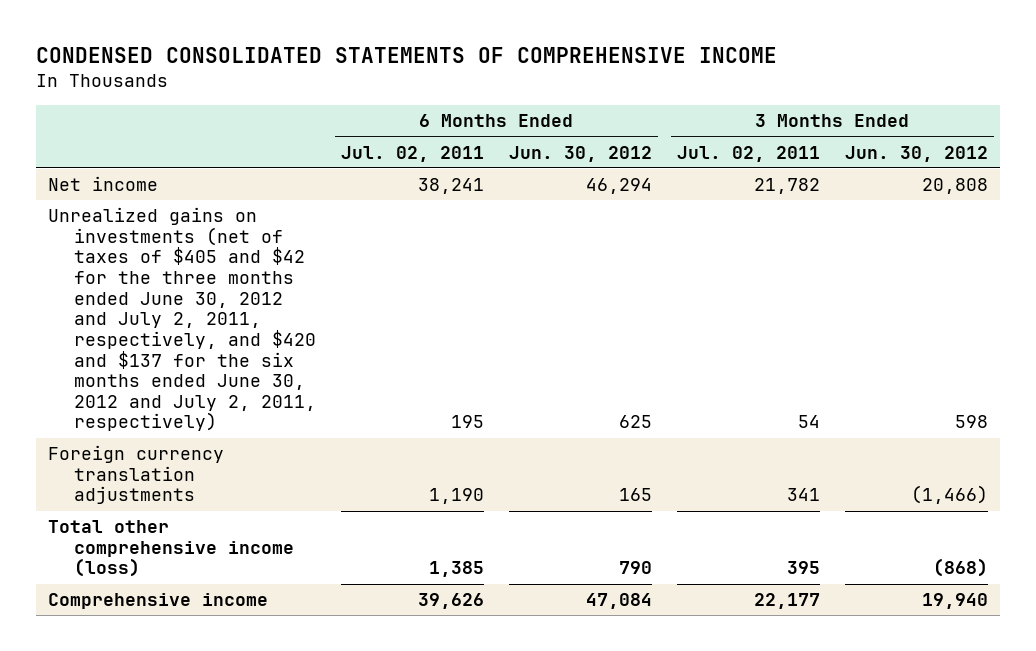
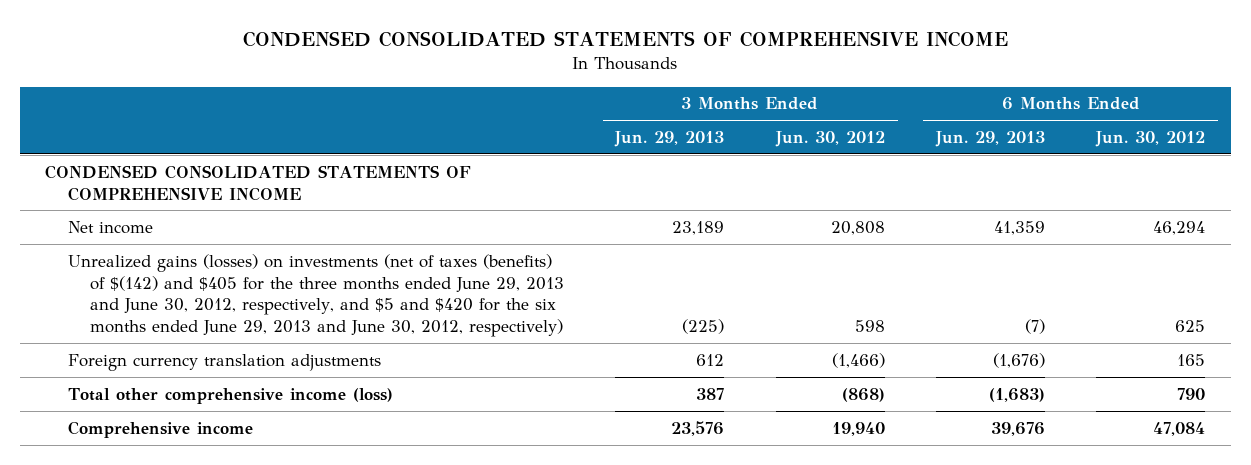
- | 6 Months Ended Jul. 02, 2011 | 6 Months Ended Jun. 30, 2012 | 3 Months Ended Jul. 02, 2011 | 3 Months Ended Jun. 30, 2012
+ | 3 Months Ended Jun. 29, 2013 | 3 Months Ended Jun. 30, 2012 | 6 Months Ended Jun. 29, 2013 | 6 Months Ended Jun. 30, 2012
+ CONDENSED CONSOLIDATED STATEMENTS OF COMPREHENSIVE INCOME
- Unrealized gains on investments (net of taxes of $405 and $42 for the three months ended June 30, 2012 and July 2, 2011, respectively, and $420 and $137 for the six months ended June 30, 2012 and July 2, 2011, respectively) | 195 | 625 | 54 | 598
+ Unrealized gains (losses) on investments (net of taxes (benefits) of $(142) and $405 for the three months ended June 29, 2013 and June 30, 2012, respectively, and $5 and $420 for the six months ended June 29, 2013 and June 30, 2012, respectively) | (225) | 598 | (7) | 625

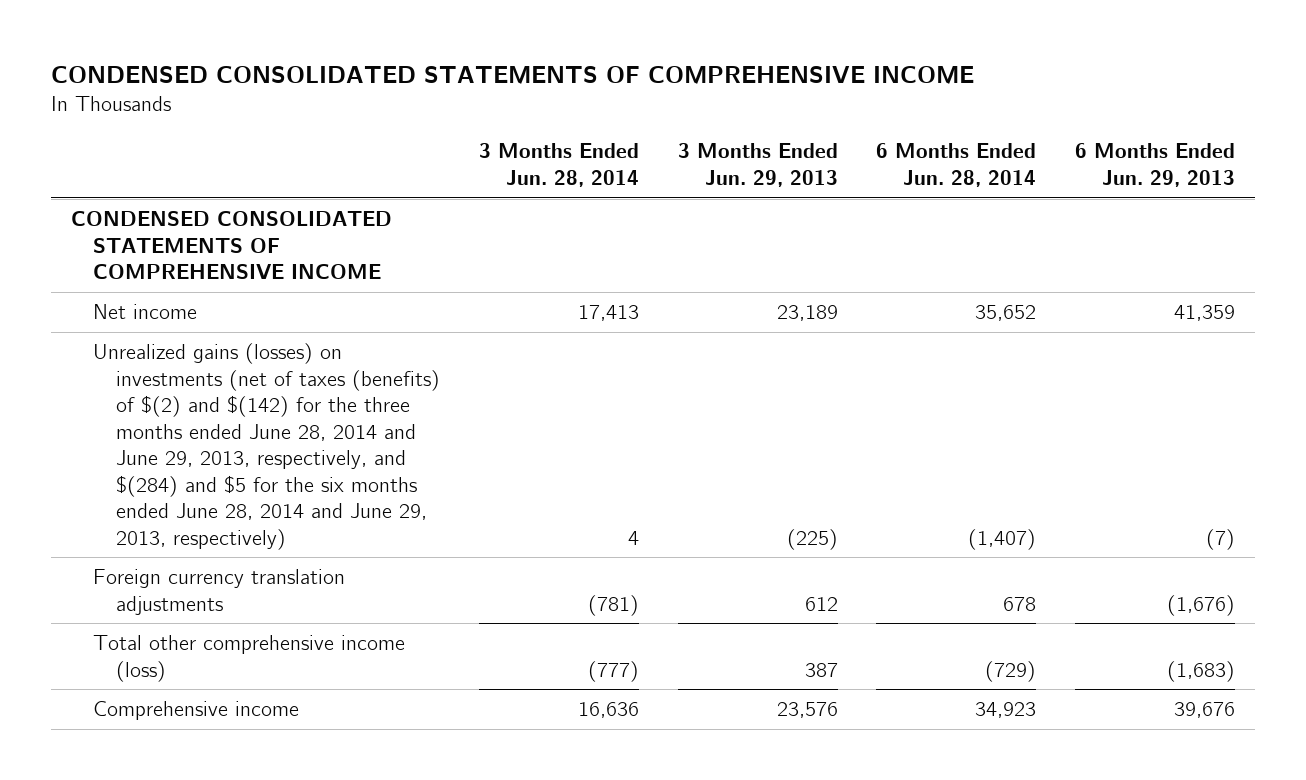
- | 3 Months Ended Jun. 29, 2013 | 3 Months Ended Jun. 30, 2012 | 6 Months Ended Jun. 29, 2013 | 6 Months Ended Jun. 30, 2012
+ | 3 Months Ended Jun. 28, 2014 | 3 Months Ended Jun. 29, 2013 | 6 Months Ended Jun. 28, 2014 | 6 Months Ended Jun. 29, 2013
- Unrealized gains (losses) on investments (net of taxes (benefits) of $(142) and $405 for the three months ended June 29, 2013 and June 30, 2012, respectively, and $5 and $420 for the six months ended June 29, 2013 and June 30, 2012, respectively) | (225) | 598 | (7) | 625
+ Unrealized gains (losses) on investments (net of taxes (benefits) of $(2) and $(142) for the three months ended June 28, 2014 and June 29, 2013, respectively, and $(284) and $5 for the six months ended June 28, 2014 and June 29, 2013, respectively) | 4 | (225) | (1,407) | (7)

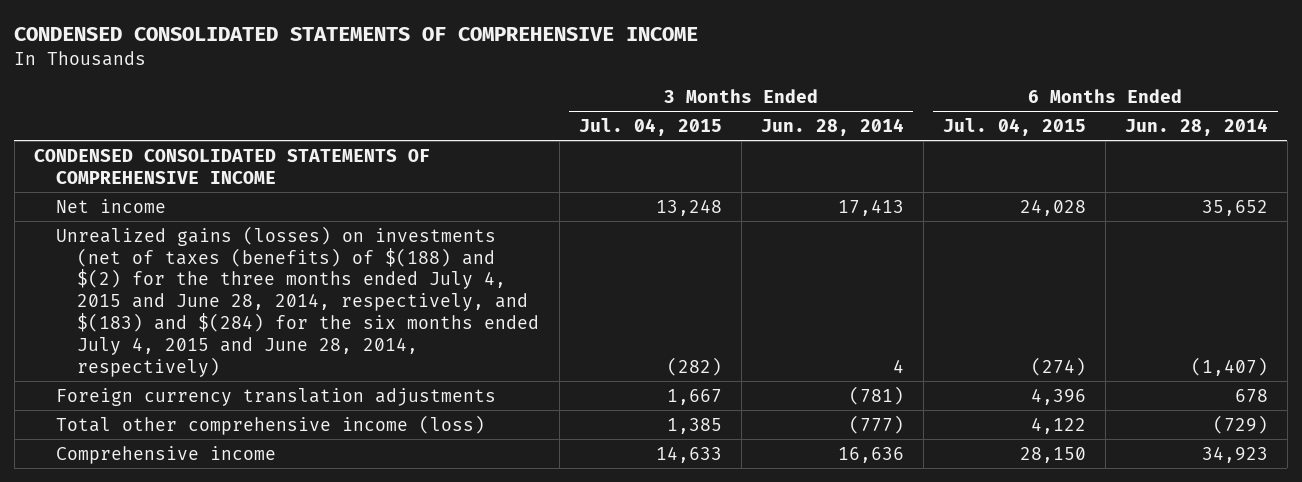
- | 3 Months Ended Jun. 28, 2014 | 3 Months Ended Jun. 29, 2013 | 6 Months Ended Jun. 28, 2014 | 6 Months Ended Jun. 29, 2013
+ | 3 Months Ended Jul. 04, 2015 | 3 Months Ended Jun. 28, 2014 | 6 Months Ended Jul. 04, 2015 | 6 Months Ended Jun. 28, 2014
- Unrealized gains (losses) on investments (net of taxes (benefits) of $(2) and $(142) for the three months ended June 28, 2014 and June 29, 2013, respectively, and $(284) and $5 for the six months ended June 28, 2014 and June 29, 2013, respectively) | 4 | (225) | (1,407) | (7)
+ Unrealized gains (losses) on investments (net of taxes (benefits) of $(188) and $(2) for the three months ended July 4, 2015 and June 28, 2014, respectively, and $(183) and $(284) for the six months ended July 4, 2015 and June 28, 2014, respectively) | (282) | 4 | (274) | (1,407)

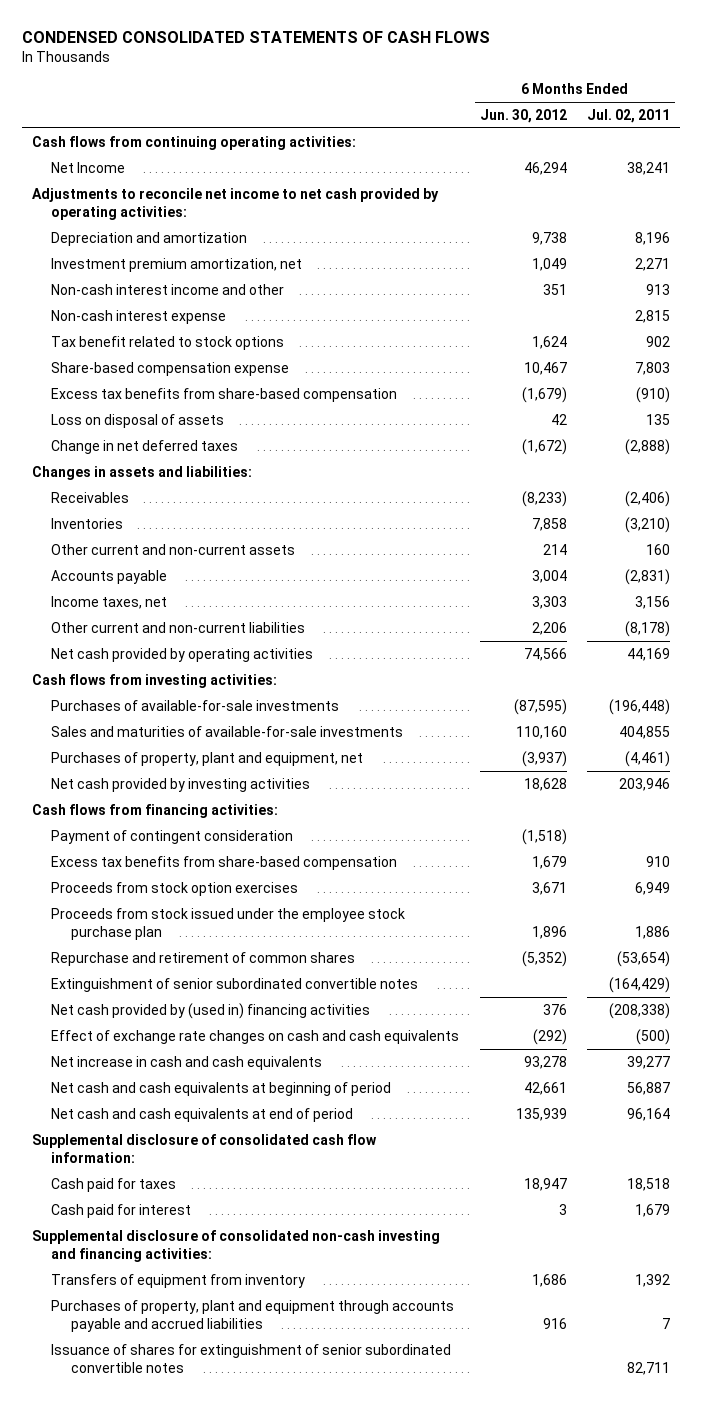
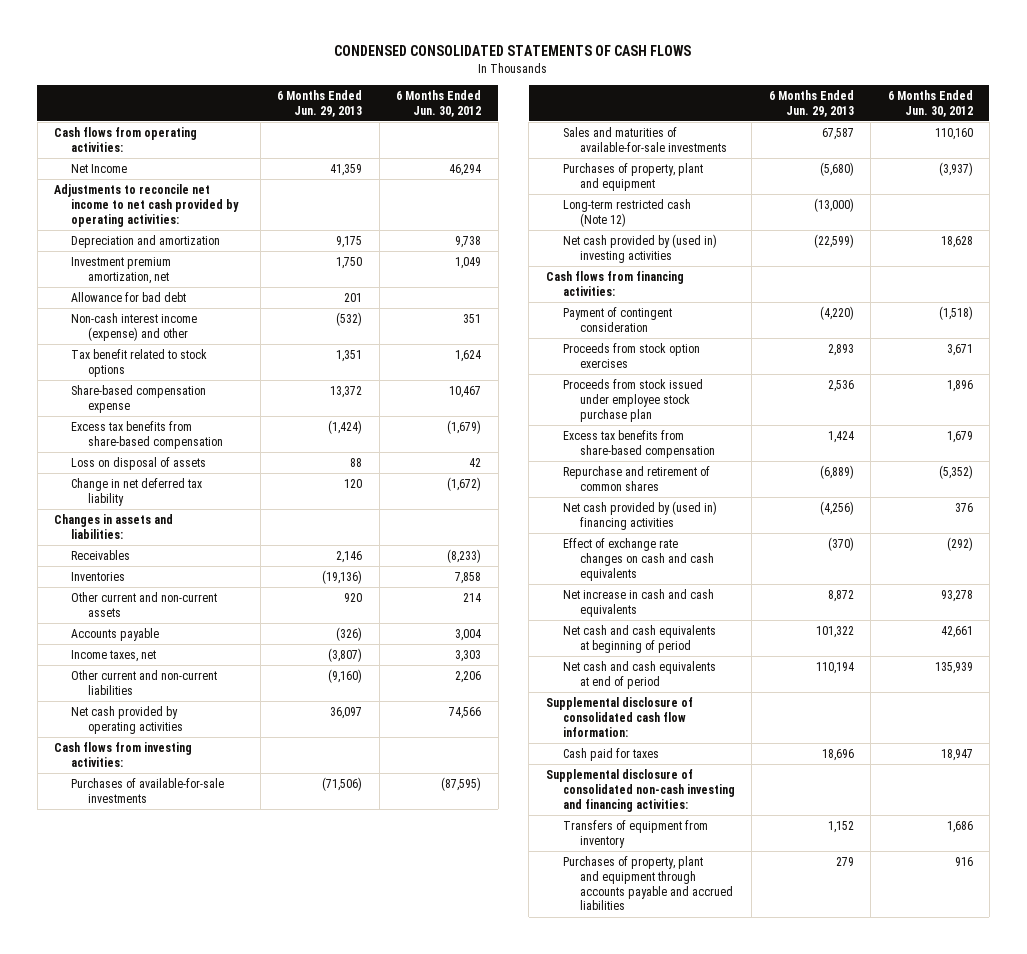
- | 6 Months Ended Jun. 30, 2012 | 6 Months Ended Jul. 02, 2011
+ | 6 Months Ended Jun. 29, 2013 | 6 Months Ended Jun. 30, 2012
- Cash flows from continuing operating activities:
+ Cash flows from operating activities:
- Non-cash interest income and other | 351 | 913
- Non-cash interest expense | | 2,815
+ Allowance for bad debt | 201 |
+ Non-cash interest income (expense) and other | (532) | 351
- Change in net deferred taxes | (1,672) | (2,888)
+ Change in net deferred tax liability | 120 | (1,672)
- Purchases of property, plant and equipment, net | (3,937) | (4,461)
- Net cash provided by investing activities | 18,628 | 203,946
+ Purchases of property, plant and equipment | (5,680) | (3,937)
+ Long-term restricted cash (Note 12) | (13,000) |
+ Net cash provided by (used in) investing activities | (22,599) | 18,628
- Proceeds from stock issued under the employee stock purchase plan | 1,896 | 1,886
+ Proceeds from stock issued under employee stock purchase plan | 2,536 | 1,896
moved down: Excess tax benefits from share-based compensation | 1,424 | 1,679
- Extinguishment of senior subordinated convertible notes | | (164,429)
- Cash paid for interest | 3 | 1,679
- Issuance of shares for extinguishment of senior subordinated convertible notes | | 82,711

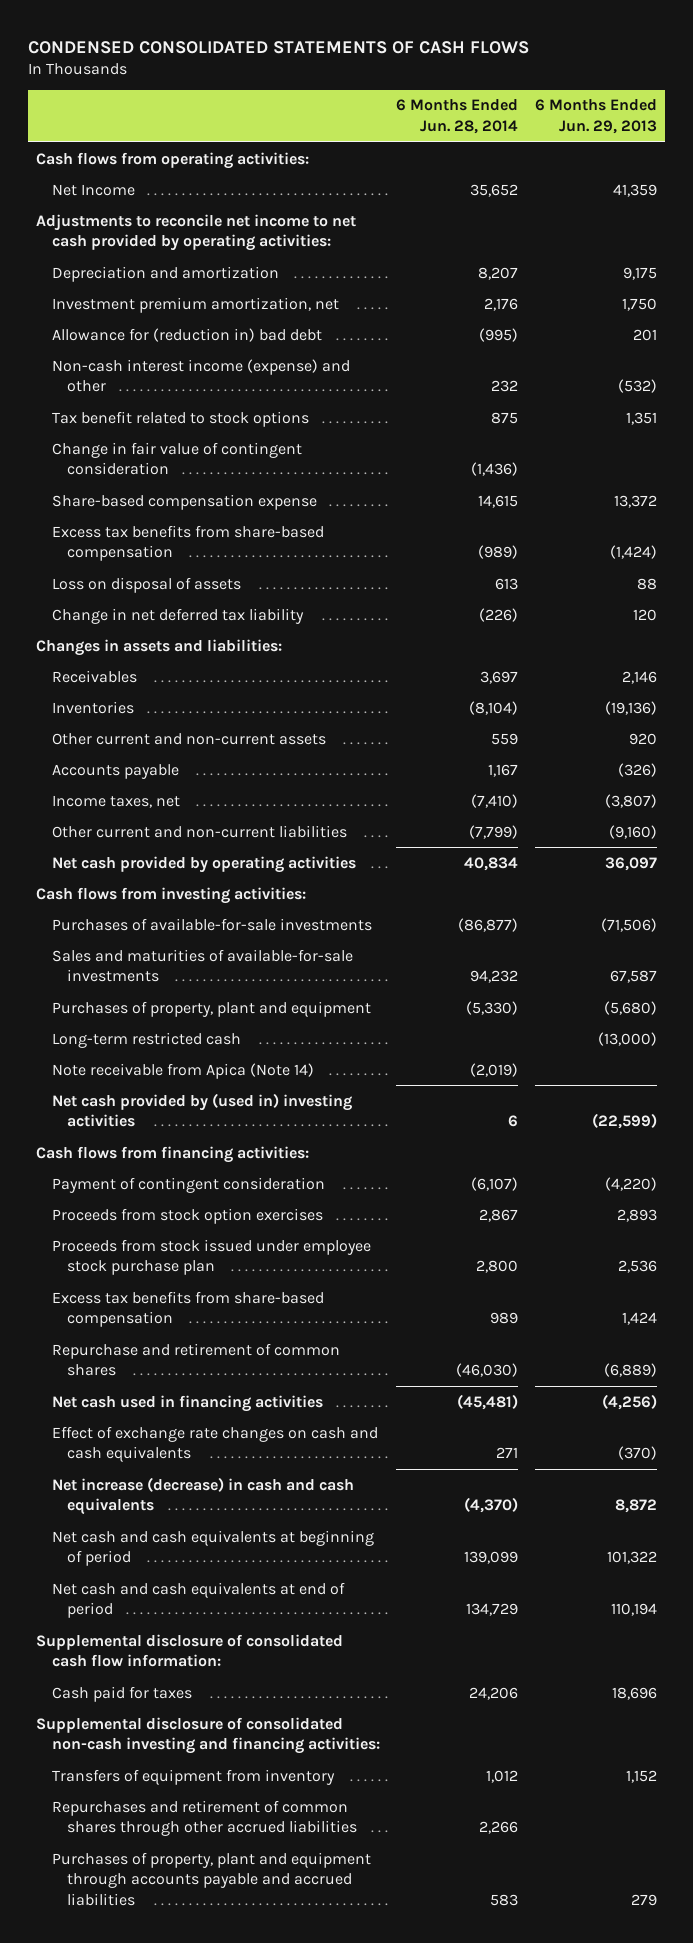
- | 6 Months Ended Jun. 29, 2013 | 6 Months Ended Jun. 30, 2012
+ | 6 Months Ended Jun. 28, 2014 | 6 Months Ended Jun. 29, 2013
- Allowance for bad debt | 201 |
+ Allowance for (reduction in) bad debt | (995) | 201
+ Change in fair value of contingent consideration | (1,436) |
- Long-term restricted cash (Note 12) | (13,000) |
+ Long-term restricted cash | | (13,000)
+ Note receivable from Apica (Note 14) | (2,019) |
- Net cash provided by (used in) financing activities | (4,256) | 376
+ Net cash used in financing activities | (45,481) | (4,256)
- Net increase in cash and cash equivalents | 8,872 | 93,278
+ Net increase (decrease) in cash and cash equivalents | (4,370) | 8,872
+ Repurchases and retirement of common shares through other accrued liabilities | 2,266 |

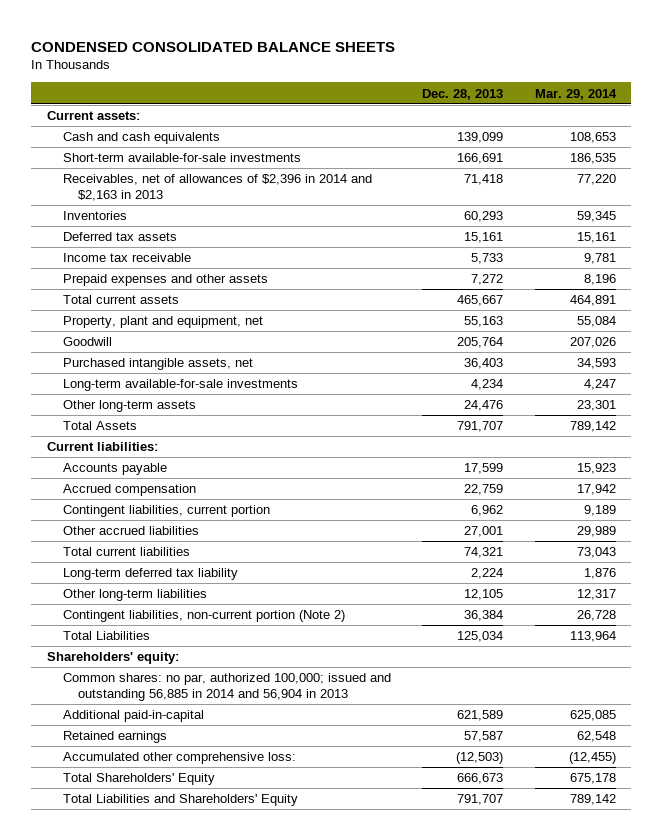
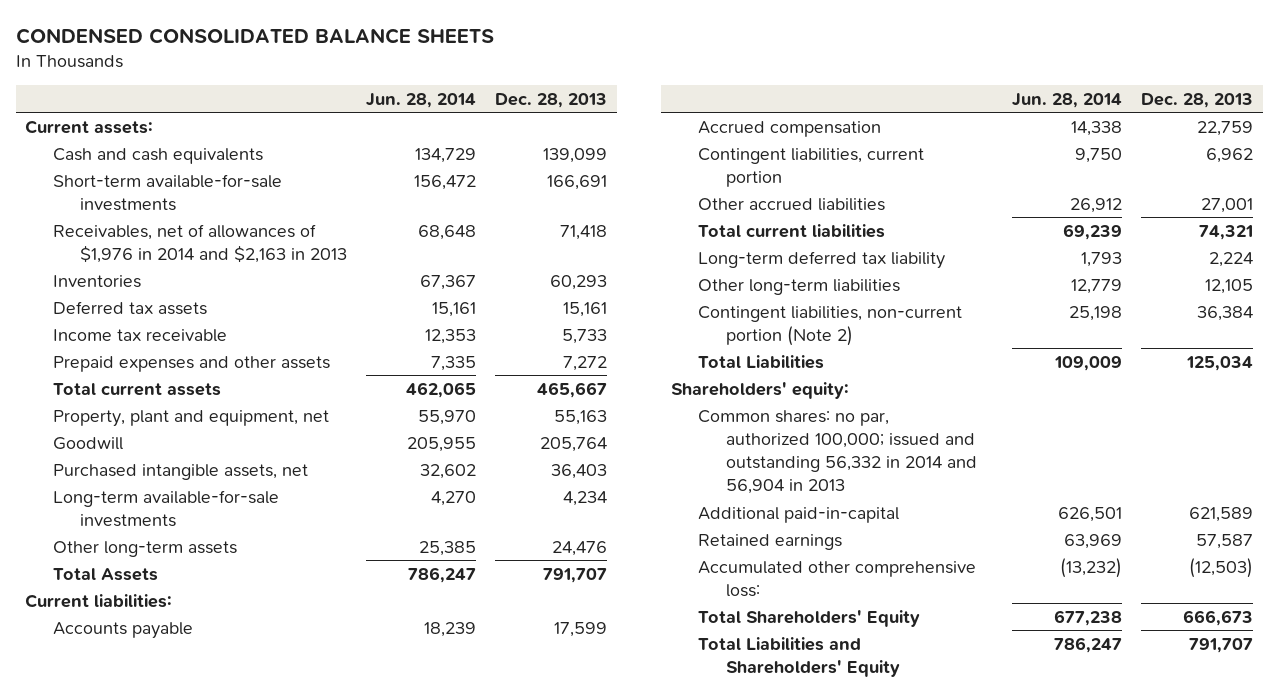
- | Dec. 28, 2013 | Mar. 29, 2014
+ | Jun. 28, 2014 | Dec. 28, 2013
- Receivables, net of allowances of $2,396 in 2014 and $2,163 in 2013 | 71,418 | 77,220
+ Receivables, net of allowances of $1,976 in 2014 and $2,163 in 2013 | 68,648 | 71,418
- Common shares: no par, authorized 100,000; issued and outstanding 56,885 in 2014 and 56,904 in 2013
+ Common shares: no par, authorized 100,000; issued and outstanding 56,332 in 2014 and 56,904 in 2013

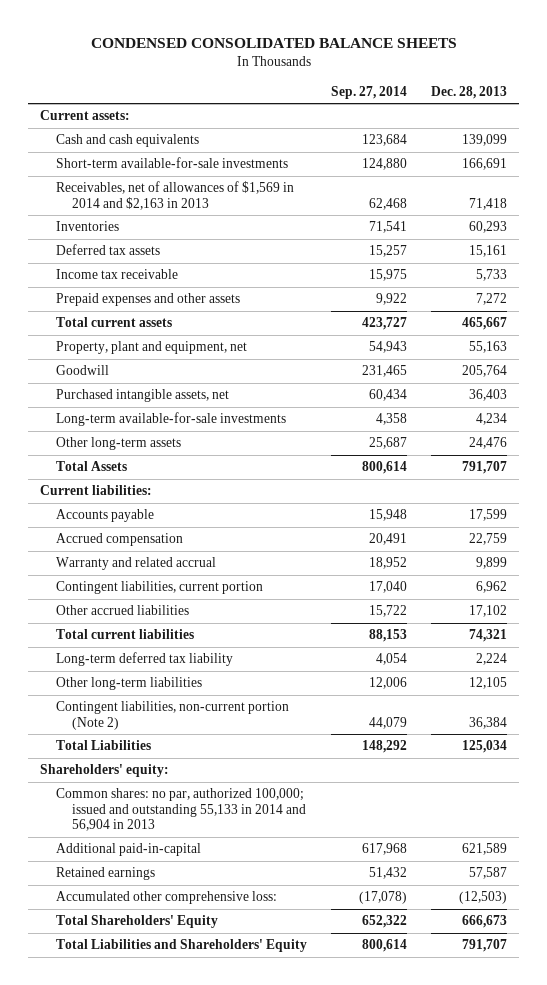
- | Jun. 28, 2014 | Dec. 28, 2013
+ | Sep. 27, 2014 | Dec. 28, 2013
- Receivables, net of allowances of $1,976 in 2014 and $2,163 in 2013 | 68,648 | 71,418
+ Receivables, net of allowances of $1,569 in 2014 and $2,163 in 2013 | 62,468 | 71,418
+ Warranty and related accrual | 18,952 | 9,899
- Other accrued liabilities | 26,912 | 27,001
+ Other accrued liabilities | 15,722 | 17,102
- Common shares: no par, authorized 100,000; issued and outstanding 56,332 in 2014 and 56,904 in 2013
+ Common shares: no par, authorized 100,000; issued and outstanding 55,133 in 2014 and 56,904 in 2013

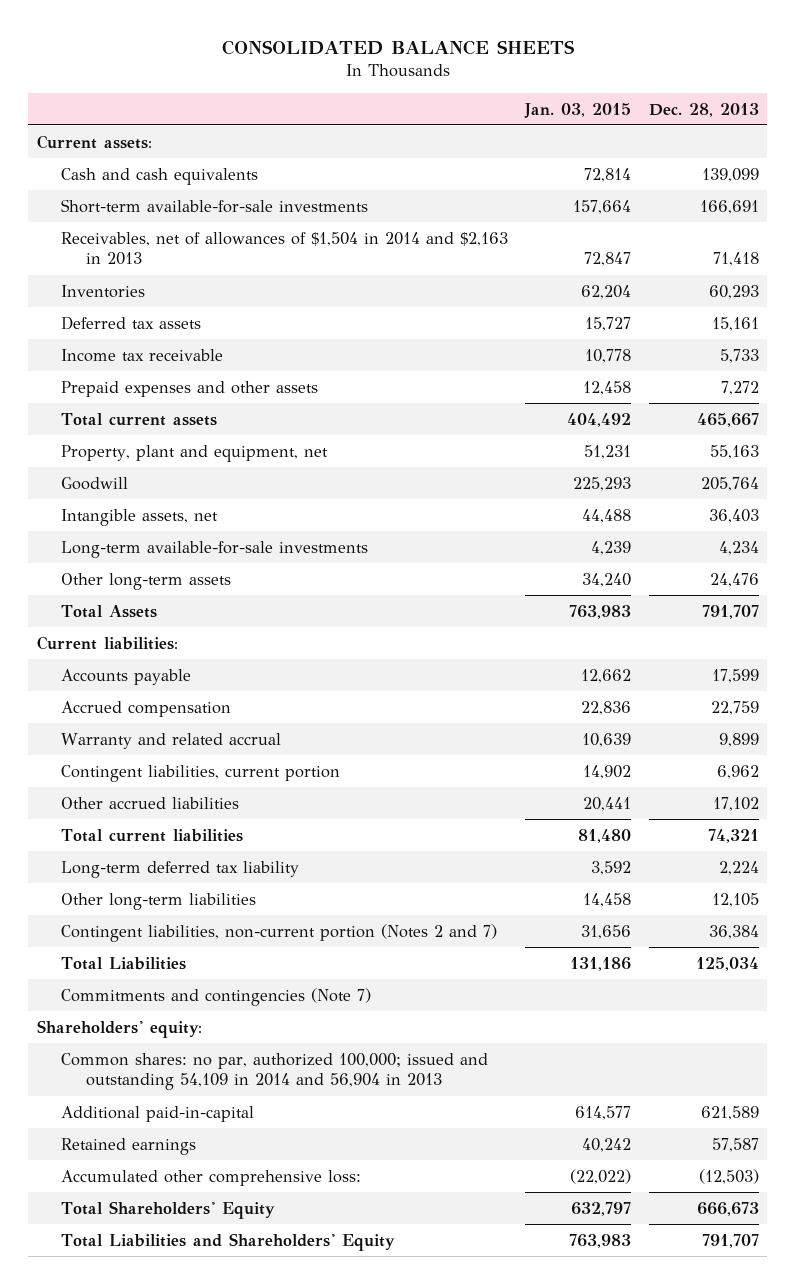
- CONDENSED CONSOLIDATED BALANCE SHEETS
+ CONSOLIDATED BALANCE SHEETS
- | Sep. 27, 2014 | Dec. 28, 2013
+ | Jan. 03, 2015 | Dec. 28, 2013
- Receivables, net of allowances of $1,569 in 2014 and $2,163 in 2013 | 62,468 | 71,418
+ Receivables, net of allowances of $1,504 in 2014 and $2,163 in 2013 | 72,847 | 71,418
- Purchased intangible assets, net | 60,434 | 36,403
+ Intangible assets, net | 44,488 | 36,403
- Contingent liabilities, non-current portion (Note 2) | 44,079 | 36,384
+ Contingent liabilities, non-current portion (Notes 2 and 7) | 31,656 | 36,384
+ Commitments and contingencies (Note 7)
- Common shares: no par, authorized 100,000; issued and outstanding 55,133 in 2014 and 56,904 in 2013
+ Common shares: no par, authorized 100,000; issued and outstanding 54,109 in 2014 and 56,904 in 2013

